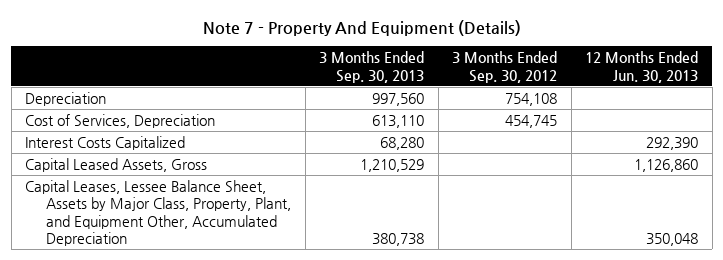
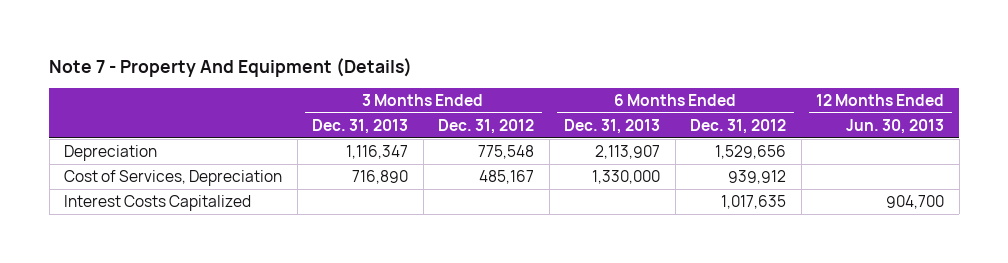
- | 3 Months Ended Sep. 30, 2013 | 3 Months Ended Sep. 30, 2012 | 12 Months Ended Jun. 30, 2013
+ | 3 Months Ended Dec. 31, 2013 | 3 Months Ended Dec. 31, 2012 | 6 Months Ended Dec. 31, 2013 | 6 Months Ended Dec. 31, 2012 | 12 Months Ended Jun. 30, 2013
- Interest Costs Capitalized | 68,280 | | 292,390
- Capital Leased Assets, Gross | 1,210,529 | | 1,126,860
- Capital Leases, Lessee Balance Sheet, Assets by Major Class, Property, Plant, and Equipment Other, Accumulated Depreciation | 380,738 | | 350,048
+ Interest Costs Capitalized | | | | 1,017,635 | 904,700

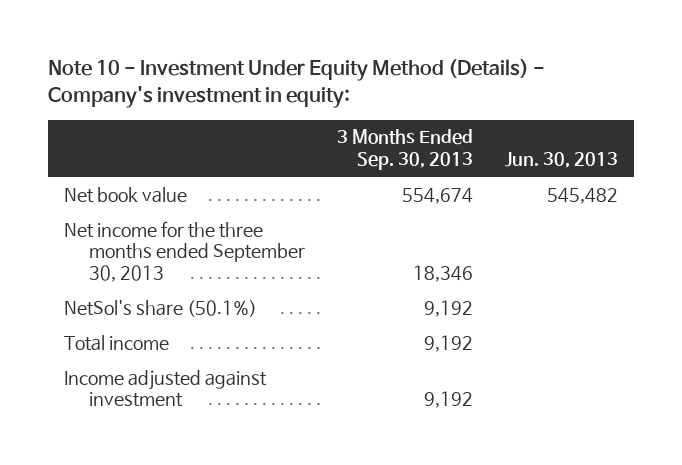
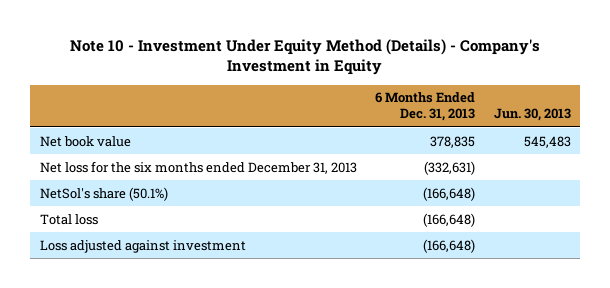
- Note 10 - Investment Under Equity Method (Details) - Company's investment in equity:
+ Note 10 - Investment Under Equity Method (Details) - Company's Investment in Equity
- | 3 Months Ended Sep. 30, 2013 | Jun. 30, 2013
+ | 6 Months Ended Dec. 31, 2013 | Jun. 30, 2013
- Net book value | 554,674 | 545,482
- Net income for the three months ended September 30, 2013 | 18,346 |
+ Net book value | 378,835 | 545,483
+ Net loss for the six months ended December 31, 2013 | (332,631) |
- Total income | 9,192 |
- Income adjusted against investment | 9,192 |
+ Total loss | (166,648) |
+ Loss adjusted against investment | (166,648) |

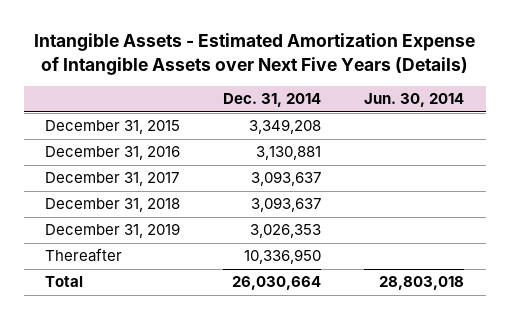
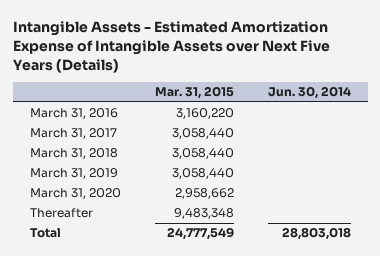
- | Dec. 31, 2014 | Jun. 30, 2014
+ | Mar. 31, 2015 | Jun. 30, 2014
- December 31, 2015 | 3,349,208 |
- December 31, 2016 | 3,130,881 |
- December 31, 2017 | 3,093,637 |
- December 31, 2018 | 3,093,637 |
- December 31, 2019 | 3,026,353 |
+ March 31, 2016 | 3,160,220 |
+ March 31, 2017 | 3,058,440 |
+ March 31, 2018 | 3,058,440 |
+ March 31, 2019 | 3,058,440 |
+ March 31, 2020 | 2,958,662 |

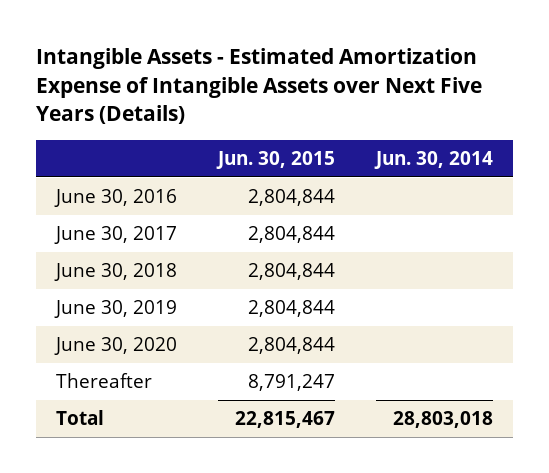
- | Mar. 31, 2015 | Jun. 30, 2014
+ | Jun. 30, 2015 | Jun. 30, 2014
- March 31, 2016 | 3,160,220 |
- March 31, 2017 | 3,058,440 |
- March 31, 2018 | 3,058,440 |
- March 31, 2019 | 3,058,440 |
- March 31, 2020 | 2,958,662 |
+ June 30, 2016 | 2,804,844 |
+ June 30, 2017 | 2,804,844 |
+ June 30, 2018 | 2,804,844 |
+ June 30, 2019 | 2,804,844 |
+ June 30, 2020 | 2,804,844 |

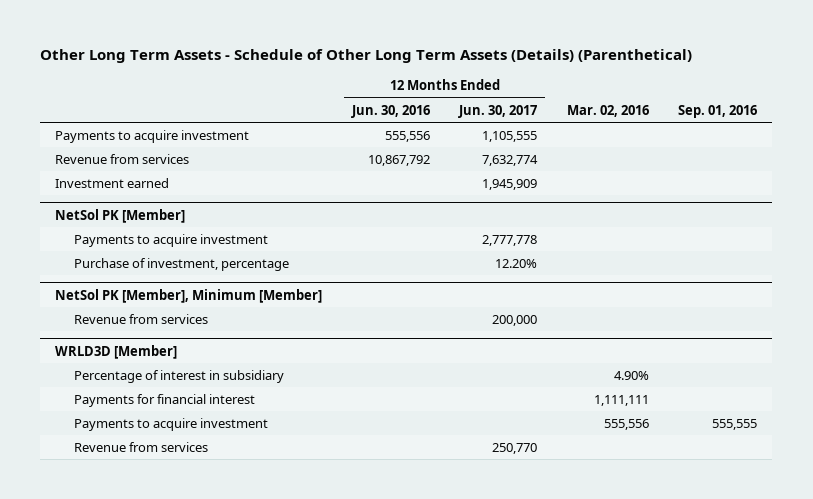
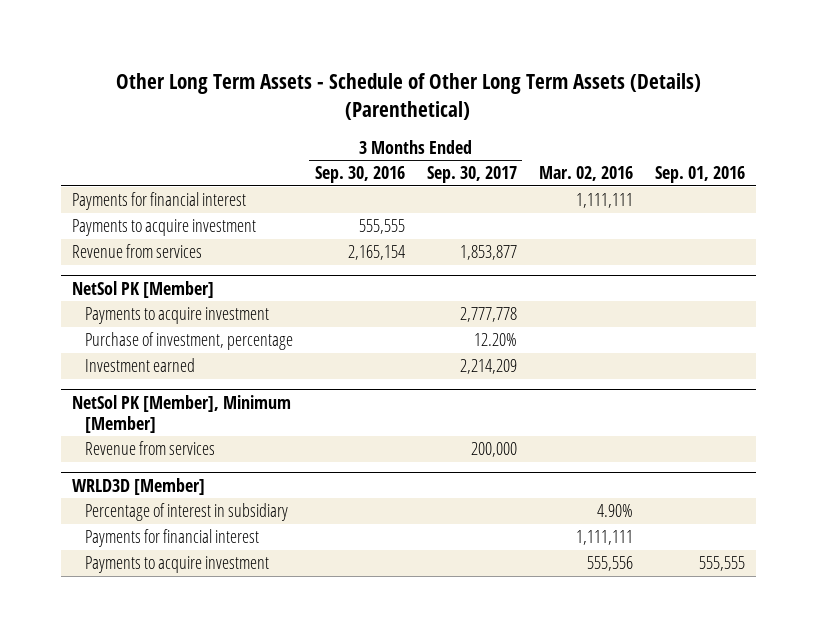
- | 12 Months Ended Jun. 30, 2016 | 12 Months Ended Jun. 30, 2017 | Mar. 02, 2016 | Sep. 01, 2016
+ | 3 Months Ended Sep. 30, 2016 | 3 Months Ended Sep. 30, 2017 | Mar. 02, 2016 | Sep. 01, 2016
+ Payments for financial interest | | | 1,111,111 |
- Investment earned | | 1,945,909 | |
@ NetSol PK [Member]
+ Investment earned | | 2,214,209 | |
@ WRLD3D [Member]
- Revenue from services | | 250,770 | |

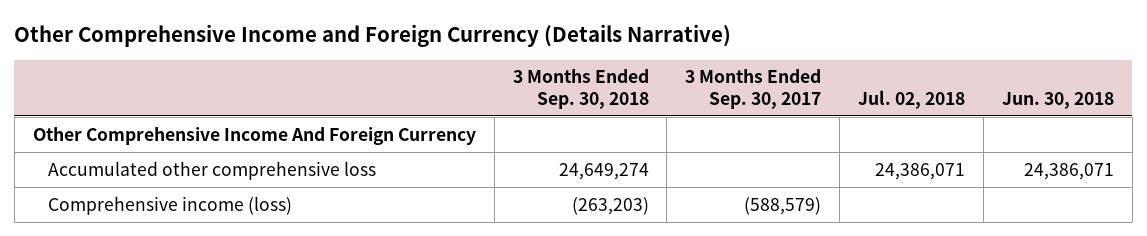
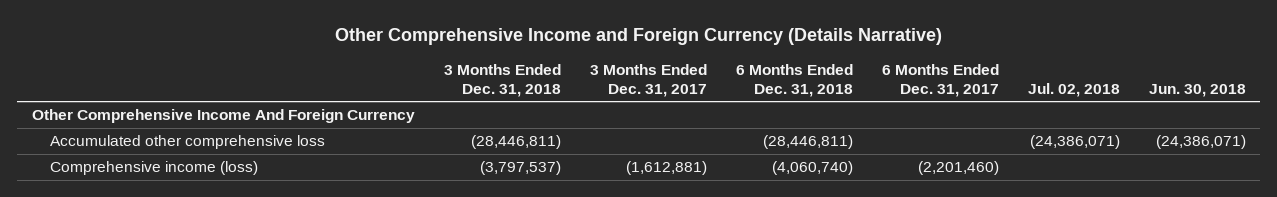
- | 3 Months Ended Sep. 30, 2018 | 3 Months Ended Sep. 30, 2017 | Jul. 02, 2018 | Jun. 30, 2018
+ | 3 Months Ended Dec. 31, 2018 | 3 Months Ended Dec. 31, 2017 | 6 Months Ended Dec. 31, 2018 | 6 Months Ended Dec. 31, 2017 | Jul. 02, 2018 | Jun. 30, 2018
- Accumulated other comprehensive loss | 24,649,274 | | 24,386,071 | 24,386,071
+ Accumulated other comprehensive loss | (28,446,811) | | (28,446,811) | | (24,386,071) | (24,386,071)

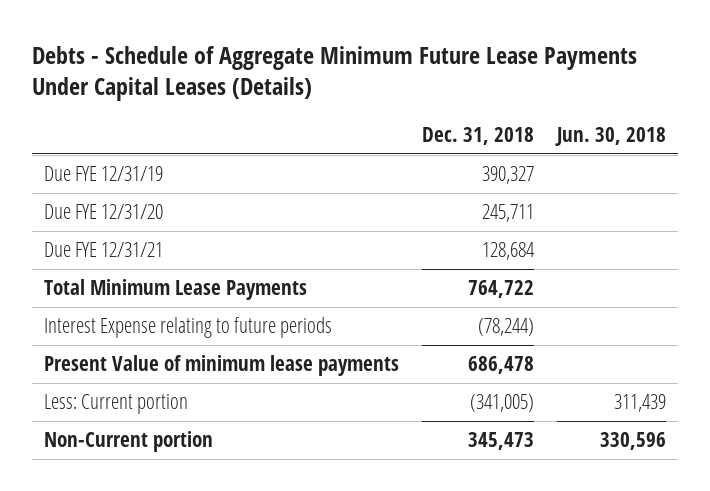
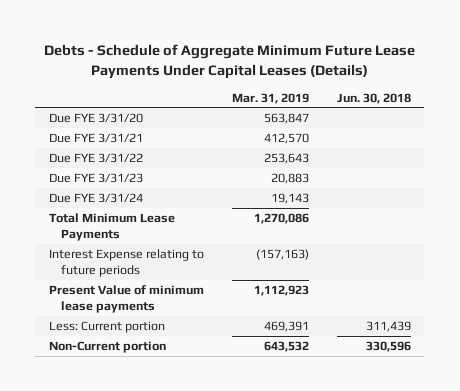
- | Dec. 31, 2018 | Jun. 30, 2018
+ | Mar. 31, 2019 | Jun. 30, 2018
- Due FYE 12/31/19 | 390,327 |
- Due FYE 12/31/20 | 245,711 |
- Due FYE 12/31/21 | 128,684 |
+ Due FYE 3/31/20 | 563,847 |
+ Due FYE 3/31/21 | 412,570 |
+ Due FYE 3/31/22 | 253,643 |
+ Due FYE 3/31/23 | 20,883 |
+ Due FYE 3/31/24 | 19,143 |

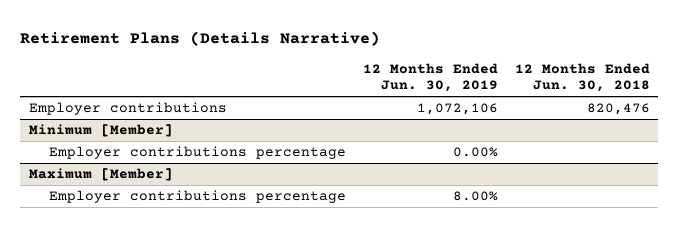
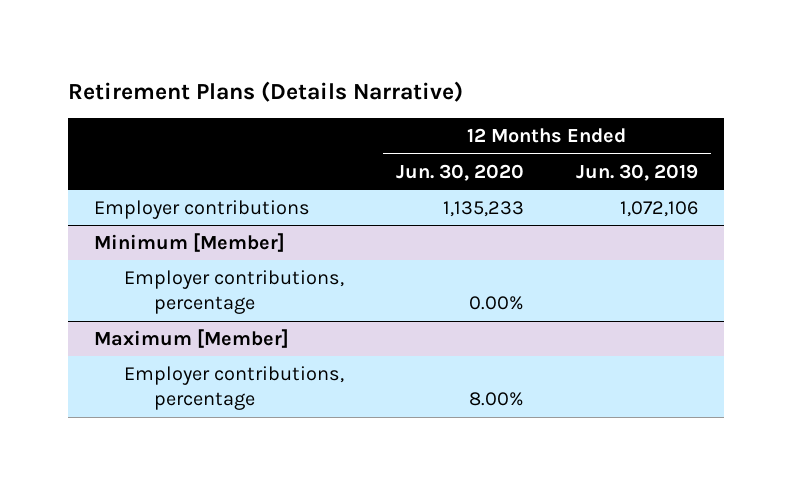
- | 12 Months Ended Jun. 30, 2019 | 12 Months Ended Jun. 30, 2018
+ | 12 Months Ended Jun. 30, 2020 | 12 Months Ended Jun. 30, 2019
@ Minimum [Member]
- Employer contributions percentage | 0.00% |
+ Employer contributions, percentage | 0.00% |
@ Maximum [Member]
- Employer contributions percentage | 8.00% |
+ Employer contributions, percentage | 8.00% |

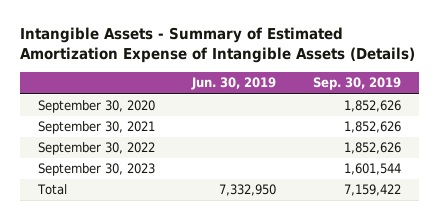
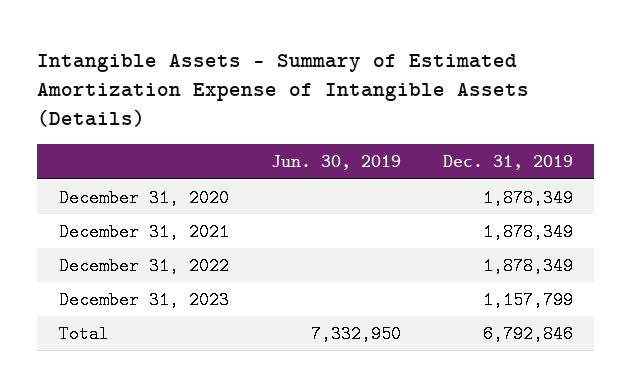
- | Jun. 30, 2019 | Sep. 30, 2019
+ | Jun. 30, 2019 | Dec. 31, 2019
- September 30, 2020 | | 1,852,626
- September 30, 2021 | | 1,852,626
- September 30, 2022 | | 1,852,626
- September 30, 2023 | | 1,601,544
+ December 31, 2020 | | 1,878,349
+ December 31, 2021 | | 1,878,349
+ December 31, 2022 | | 1,878,349
+ December 31, 2023 | | 1,157,799

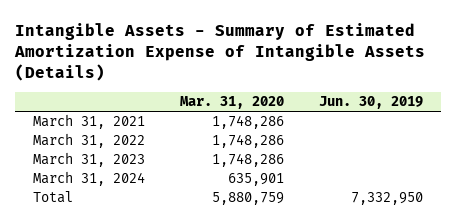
- | Jun. 30, 2019 | Dec. 31, 2019
+ | Mar. 31, 2020 | Jun. 30, 2019
- December 31, 2020 | | 1,878,349
- December 31, 2021 | | 1,878,349
- December 31, 2022 | | 1,878,349
- December 31, 2023 | | 1,157,799
+ March 31, 2021 | 1,748,286 |
+ March 31, 2022 | 1,748,286 |
+ March 31, 2023 | 1,748,286 |
+ March 31, 2024 | 635,901 |

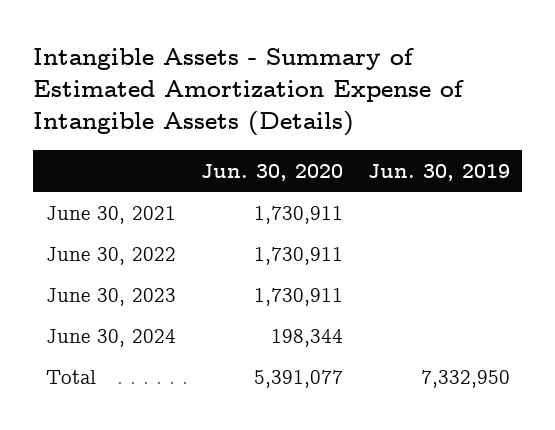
- | Mar. 31, 2020 | Jun. 30, 2019
+ | Jun. 30, 2020 | Jun. 30, 2019
- March 31, 2021 | 1,748,286 |
- March 31, 2022 | 1,748,286 |
- March 31, 2023 | 1,748,286 |
- March 31, 2024 | 635,901 |
+ June 30, 2021 | 1,730,911 |
+ June 30, 2022 | 1,730,911 |
+ June 30, 2023 | 1,730,911 |
+ June 30, 2024 | 198,344 |

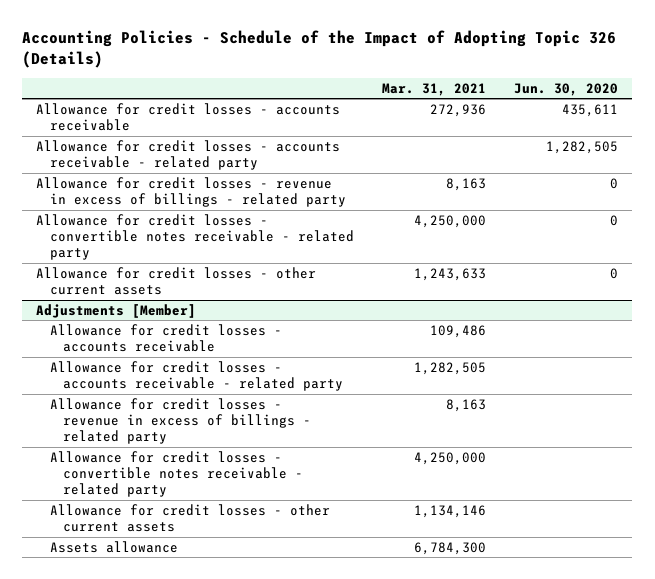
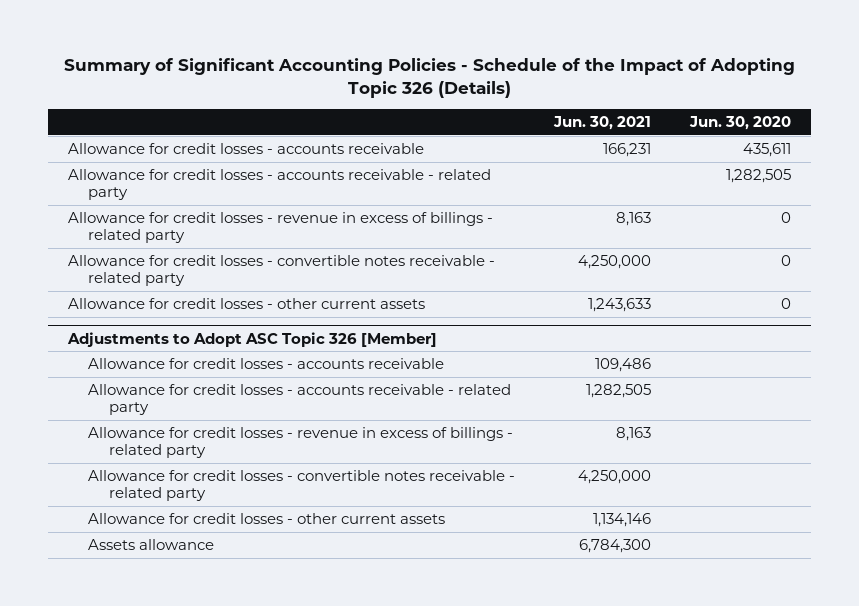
- Accounting Policies - Schedule of the Impact of Adopting Topic 326 (Details)
+ Summary of Significant Accounting Policies - Schedule of the Impact of Adopting Topic 326 (Details)
- | Mar. 31, 2021 | Jun. 30, 2020
+ | Jun. 30, 2021 | Jun. 30, 2020
- Adjustments [Member]
+ Adjustments to Adopt ASC Topic 326 [Member]

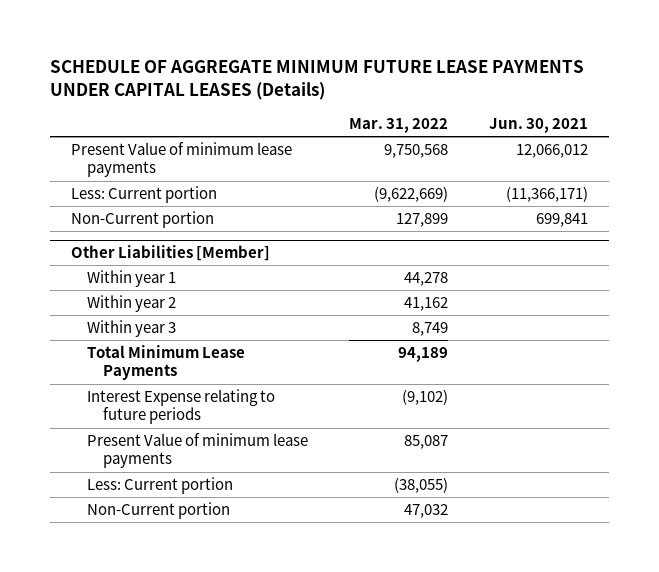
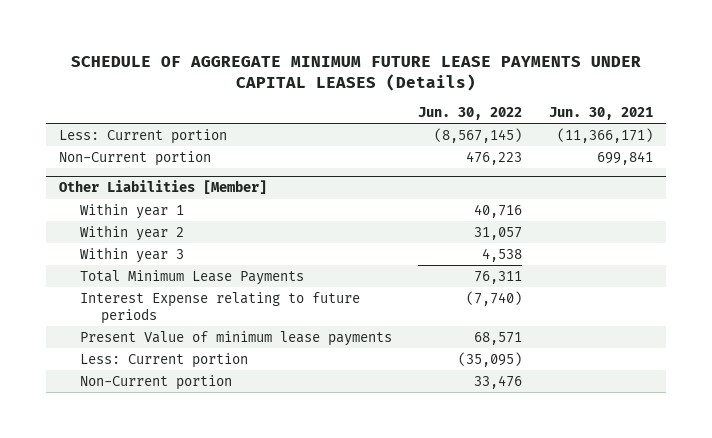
- | Mar. 31, 2022 | Jun. 30, 2021
+ | Jun. 30, 2022 | Jun. 30, 2021
- Present Value of minimum lease payments | 9,750,568 | 12,066,012

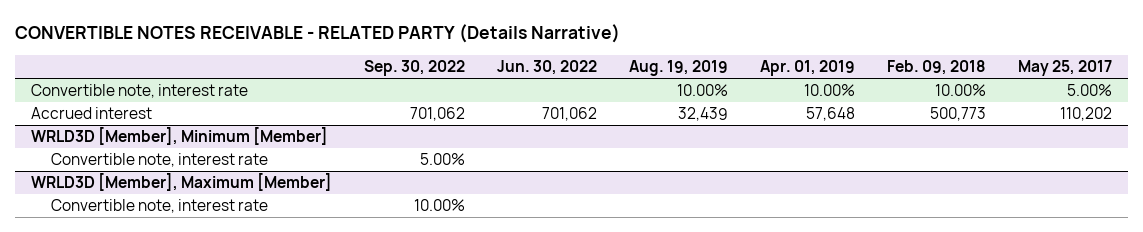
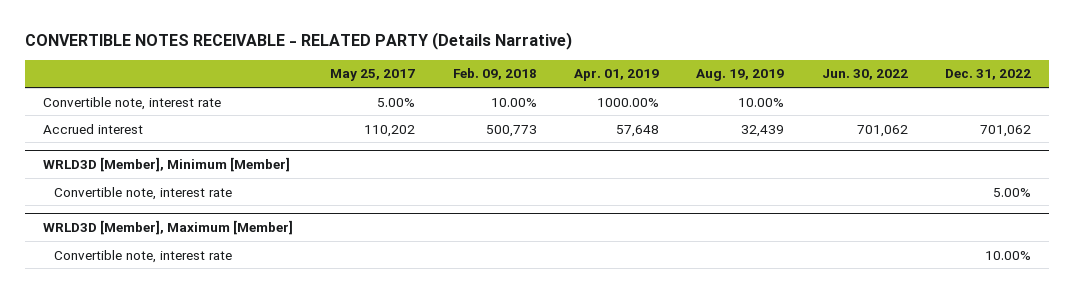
- | Sep. 30, 2022 | Jun. 30, 2022 | Aug. 19, 2019 | Apr. 01, 2019 | Feb. 09, 2018 | May 25, 2017
+ | May 25, 2017 | Feb. 09, 2018 | Apr. 01, 2019 | Aug. 19, 2019 | Jun. 30, 2022 | Dec. 31, 2022
- Convertible note, interest rate | | | 10.00% | 10.00% | 10.00% | 5.00%
+ Convertible note, interest rate | 5.00% | 10.00% | 1000.00% | 10.00% | |

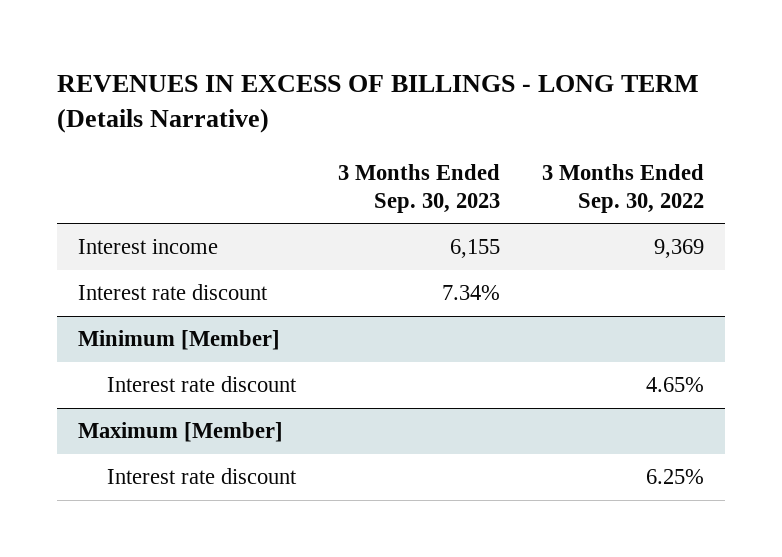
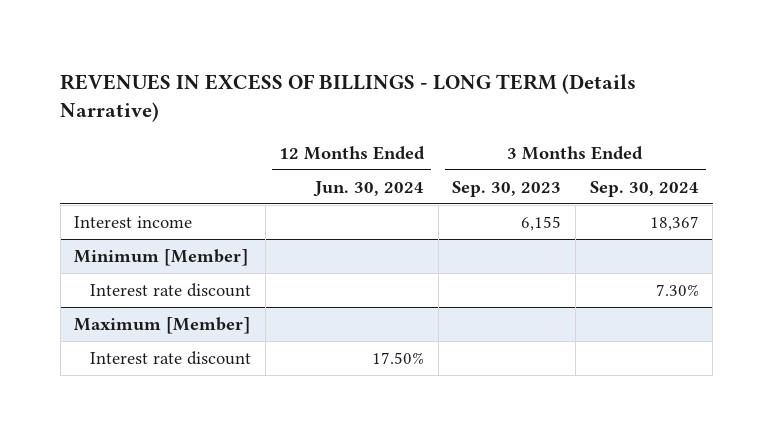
- | 3 Months Ended Sep. 30, 2023 | 3 Months Ended Sep. 30, 2022
+ | 12 Months Ended Jun. 30, 2024 | 3 Months Ended Sep. 30, 2023 | 3 Months Ended Sep. 30, 2024
- Interest rate discount | 7.34% |

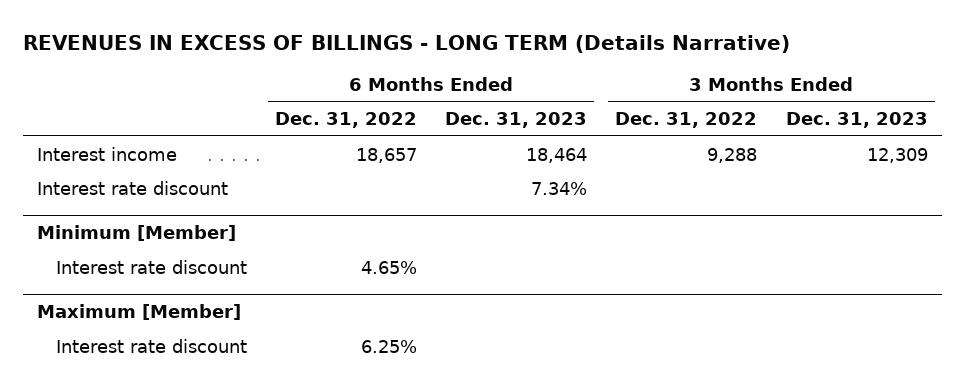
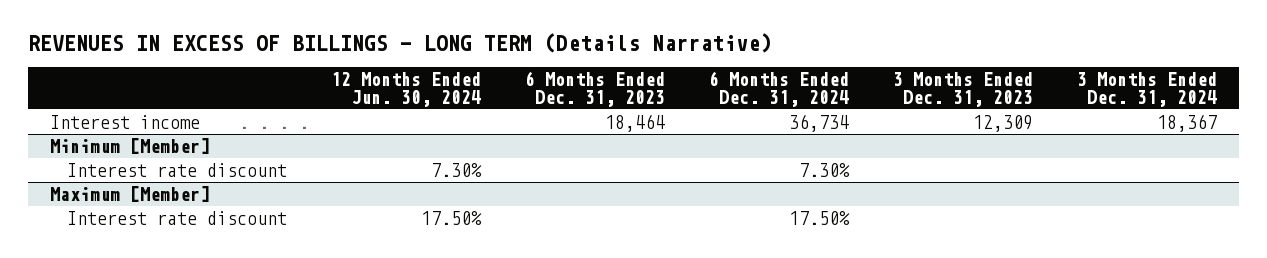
- | 6 Months Ended Dec. 31, 2022 | 6 Months Ended Dec. 31, 2023 | 3 Months Ended Dec. 31, 2022 | 3 Months Ended Dec. 31, 2023
+ | 12 Months Ended Jun. 30, 2024 | 6 Months Ended Dec. 31, 2023 | 6 Months Ended Dec. 31, 2024 | 3 Months Ended Dec. 31, 2023 | 3 Months Ended Dec. 31, 2024
- Interest rate discount | | 7.34% | |

